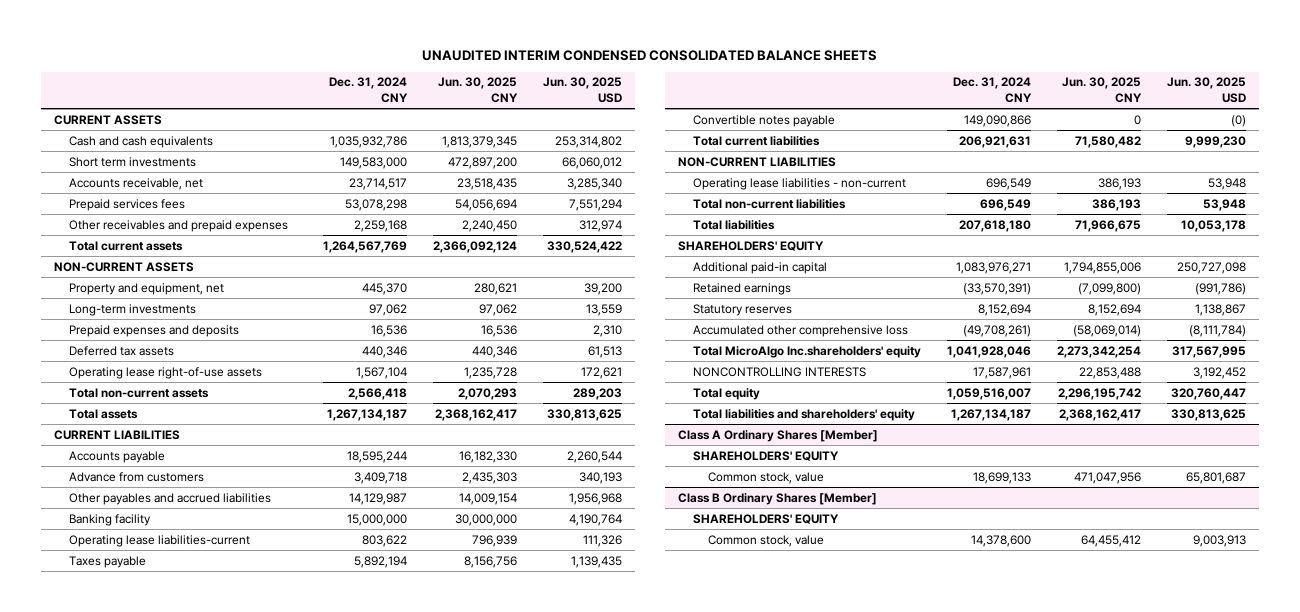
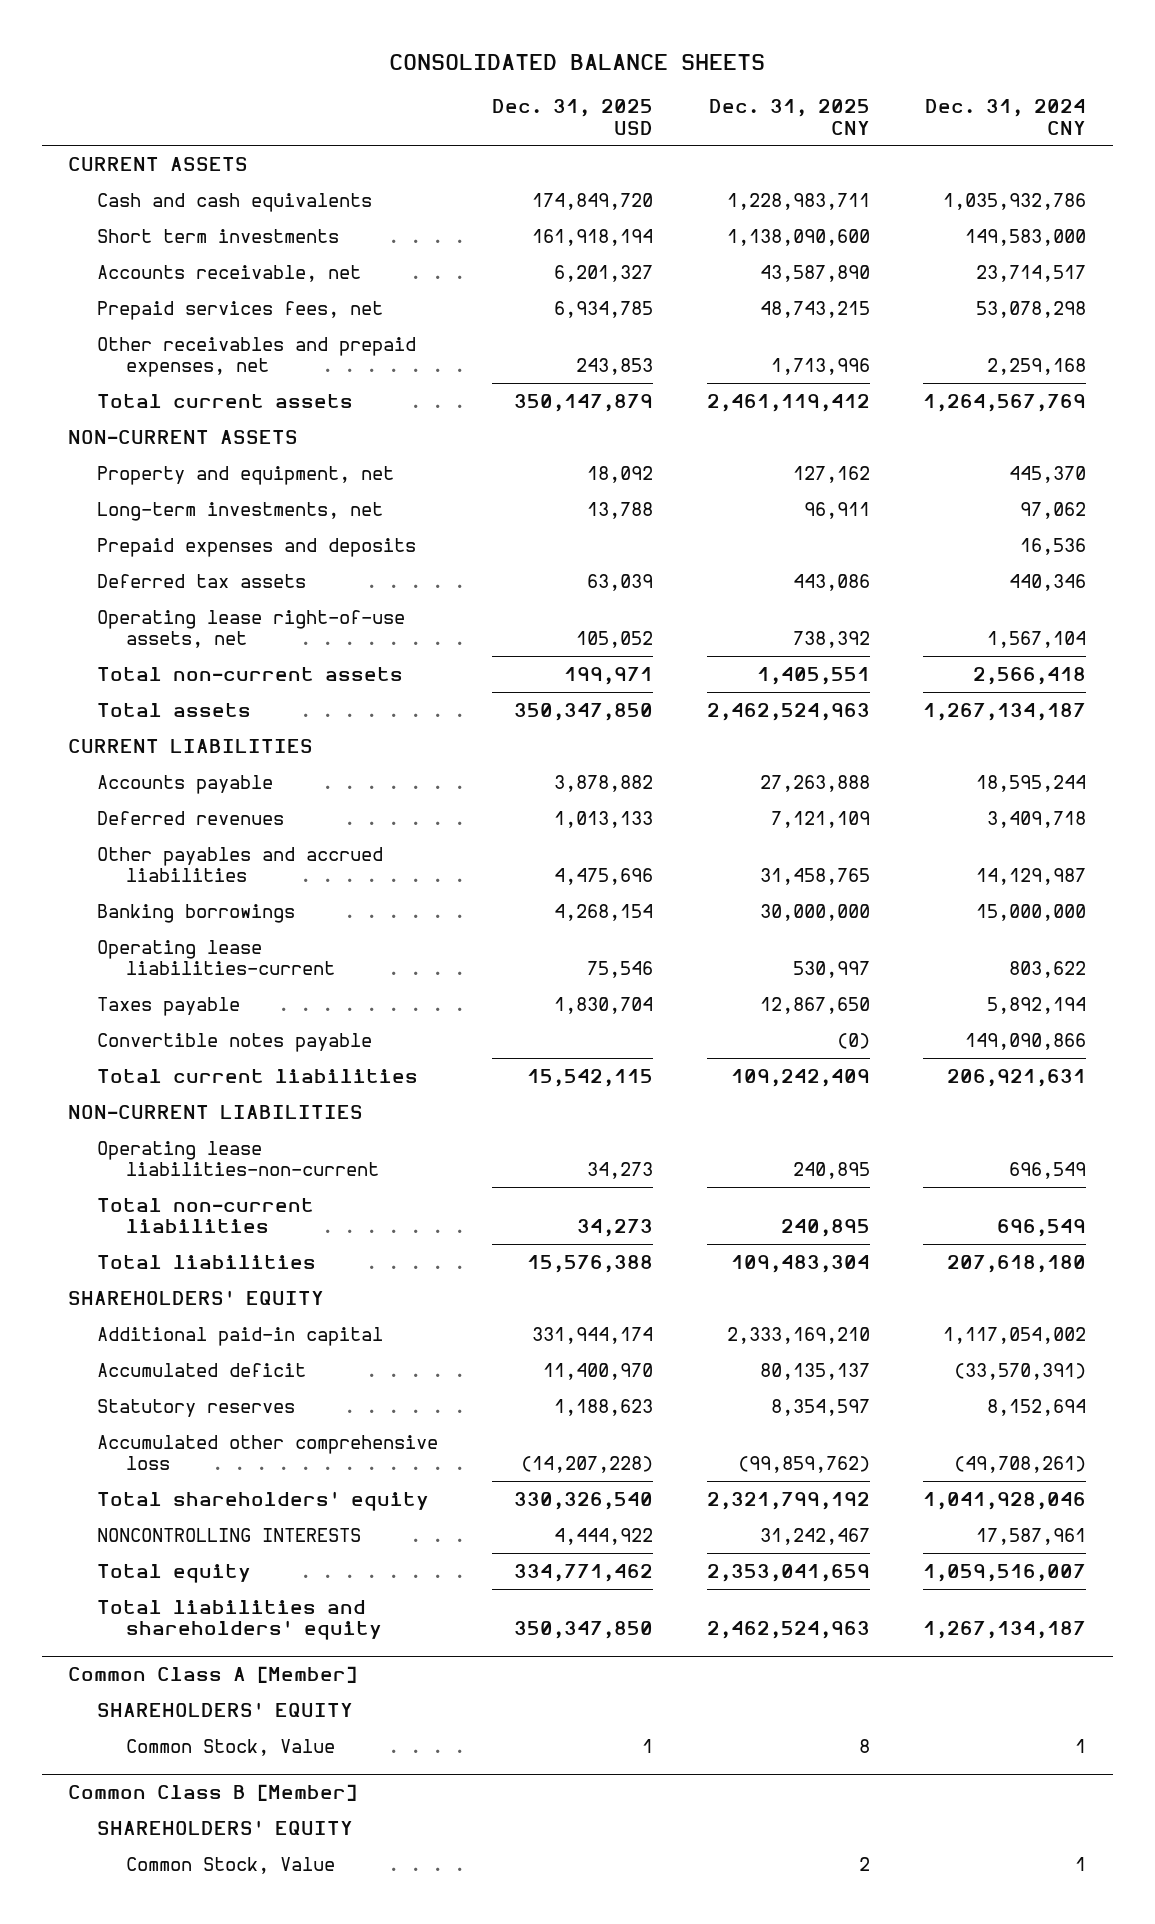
- UNAUDITED INTERIM CONDENSED CONSOLIDATED BALANCE SHEETS
+ CONSOLIDATED BALANCE SHEETS
- | Dec. 31, 2024 CNY | Jun. 30, 2025 CNY | Jun. 30, 2025 USD
+ | Dec. 31, 2025 USD | Dec. 31, 2025 CNY | Dec. 31, 2024 CNY
- Prepaid services fees | 53,078,298 | 54,056,694 | 7,551,294
- Other receivables and prepaid expenses | 2,259,168 | 2,240,450 | 312,974
+ Prepaid services fees, net | 6,934,785 | 48,743,215 | 53,078,298
+ Other receivables and prepaid expenses, net | 243,853 | 1,713,996 | 2,259,168
- Long-term investments | 97,062 | 97,062 | 13,559
+ Long-term investments, net | 13,788 | 96,911 | 97,062
- Operating lease right-of-use assets | 1,567,104 | 1,235,728 | 172,621
+ Operating lease right-of-use assets, net | 105,052 | 738,392 | 1,567,104
- Advance from customers | 3,409,718 | 2,435,303 | 340,193
+ Deferred revenues | 1,013,133 | 7,121,109 | 3,409,718
- Banking facility | 15,000,000 | 30,000,000 | 4,190,764
+ Banking borrowings | 4,268,154 | 30,000,000 | 15,000,000
- Operating lease liabilities - non-current | 696,549 | 386,193 | 53,948
+ Operating lease liabilities-non-current | 34,273 | 240,895 | 696,549
- Additional paid-in capital | 1,083,976,271 | 1,794,855,006 | 250,727,098
- Retained earnings | (33,570,391) | (7,099,800) | (991,786)
+ Additional paid-in capital | 331,944,174 | 2,333,169,210 | 1,117,054,002
+ Accumulated deficit | 11,400,970 | 80,135,137 | (33,570,391)
- Total MicroAlgo Inc.shareholders' equity | 1,041,928,046 | 2,273,342,254 | 317,567,995
+ Total shareholders' equity | 330,326,540 | 2,321,799,192 | 1,041,928,046
- Class A Ordinary Shares [Member]
+ Common Class A [Member]
- Common stock, value | 18,699,133 | 471,047,956 | 65,801,687
- Class B Ordinary Shares [Member]
+ Common Stock, Value | 1 | 8 | 1
+ Common Class B [Member]
- Common stock, value | 14,378,600 | 64,455,412 | 9,003,913
+ Common Stock, Value | | 2 | 1

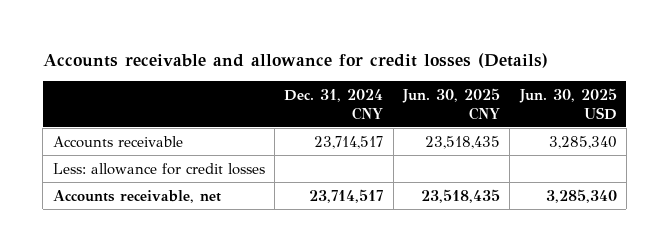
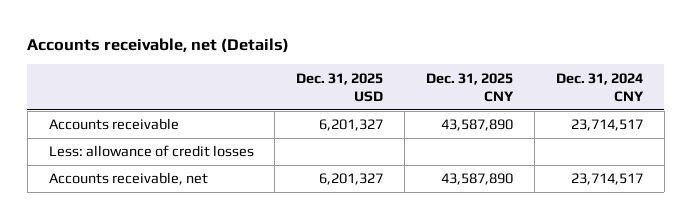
- Accounts receivable and allowance for credit losses (Details)
+ Accounts receivable, net (Details)
- | Dec. 31, 2024 CNY | Jun. 30, 2025 CNY | Jun. 30, 2025 USD
+ | Dec. 31, 2025 USD | Dec. 31, 2025 CNY | Dec. 31, 2024 CNY
- Less: allowance for credit losses
+ Less: allowance of credit losses

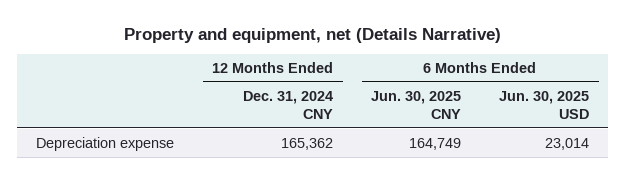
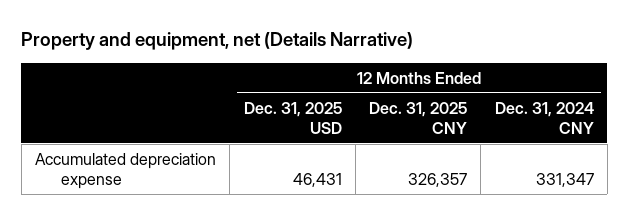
- | 12 Months Ended Dec. 31, 2024 CNY | 6 Months Ended Jun. 30, 2025 CNY | 6 Months Ended Jun. 30, 2025 USD
+ | 12 Months Ended Dec. 31, 2025 USD | 12 Months Ended Dec. 31, 2025 CNY | 12 Months Ended Dec. 31, 2024 CNY
- Depreciation expense | 165,362 | 164,749 | 23,014
+ Accumulated depreciation expense | 46,431 | 326,357 | 331,347

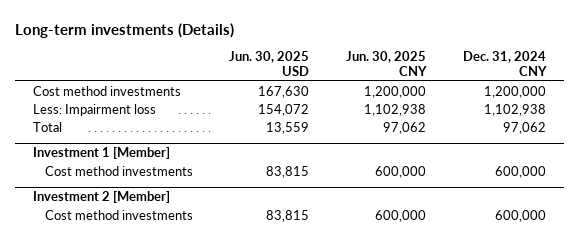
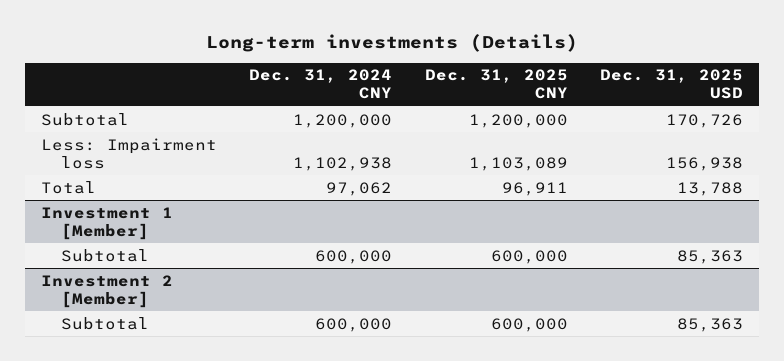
- | Jun. 30, 2025 USD | Jun. 30, 2025 CNY | Dec. 31, 2024 CNY
+ | Dec. 31, 2024 CNY | Dec. 31, 2025 CNY | Dec. 31, 2025 USD
- Cost method investments | 167,630 | 1,200,000 | 1,200,000
+ Subtotal | 1,200,000 | 1,200,000 | 170,726
@ Investment 1 [Member]
- Cost method investments | 83,815 | 600,000 | 600,000
+ Subtotal | 600,000 | 600,000 | 85,363
@ Investment 2 [Member]
- Cost method investments | 83,815 | 600,000 | 600,000
+ Subtotal | 600,000 | 600,000 | 85,363

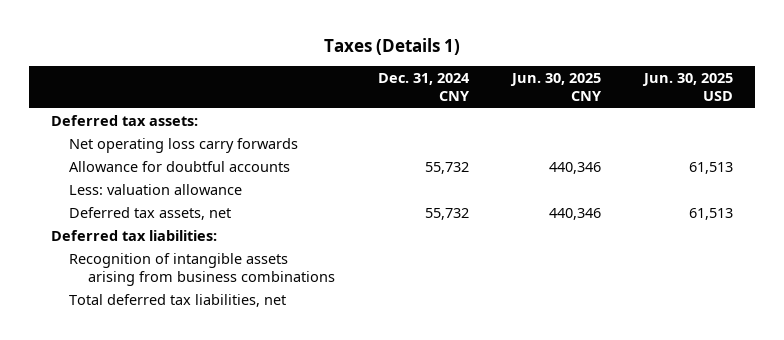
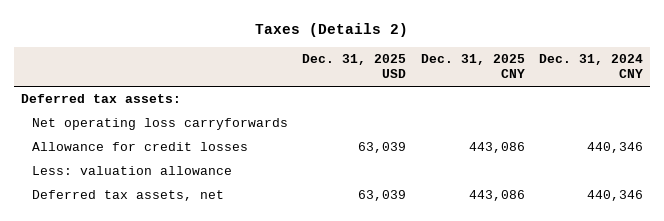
- Taxes (Details 1)
+ Taxes (Details 2)
- | Dec. 31, 2024 CNY | Jun. 30, 2025 CNY | Jun. 30, 2025 USD
+ | Dec. 31, 2025 USD | Dec. 31, 2025 CNY | Dec. 31, 2024 CNY
- Net operating loss carry forwards
- Allowance for doubtful accounts | 55,732 | 440,346 | 61,513
+ Net operating loss carryforwards
+ Allowance for credit losses | 63,039 | 443,086 | 440,346
- Deferred tax assets, net | 55,732 | 440,346 | 61,513
- Deferred tax liabilities:
- Recognition of intangible assets arising from business combinations
- Total deferred tax liabilities, net
+ Deferred tax assets, net | 63,039 | 443,086 | 440,346

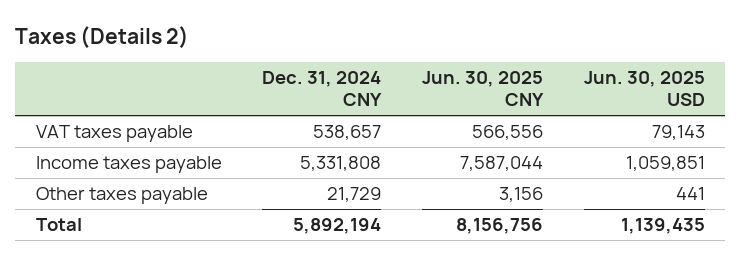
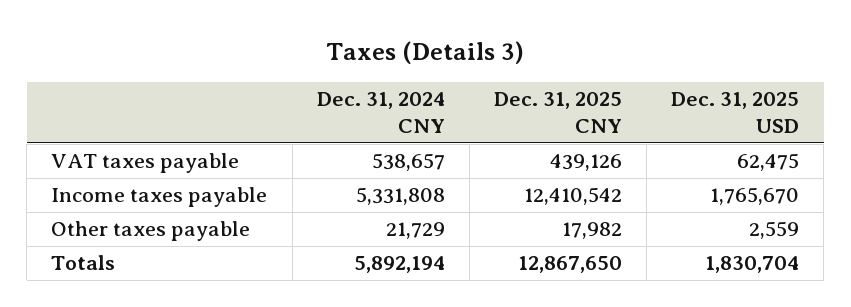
- Taxes (Details 2)
+ Taxes (Details 3)
- | Dec. 31, 2024 CNY | Jun. 30, 2025 CNY | Jun. 30, 2025 USD
+ | Dec. 31, 2024 CNY | Dec. 31, 2025 CNY | Dec. 31, 2025 USD
- Total | 5,892,194 | 8,156,756 | 1,139,435
+ Totals | 5,892,194 | 12,867,650 | 1,830,704

